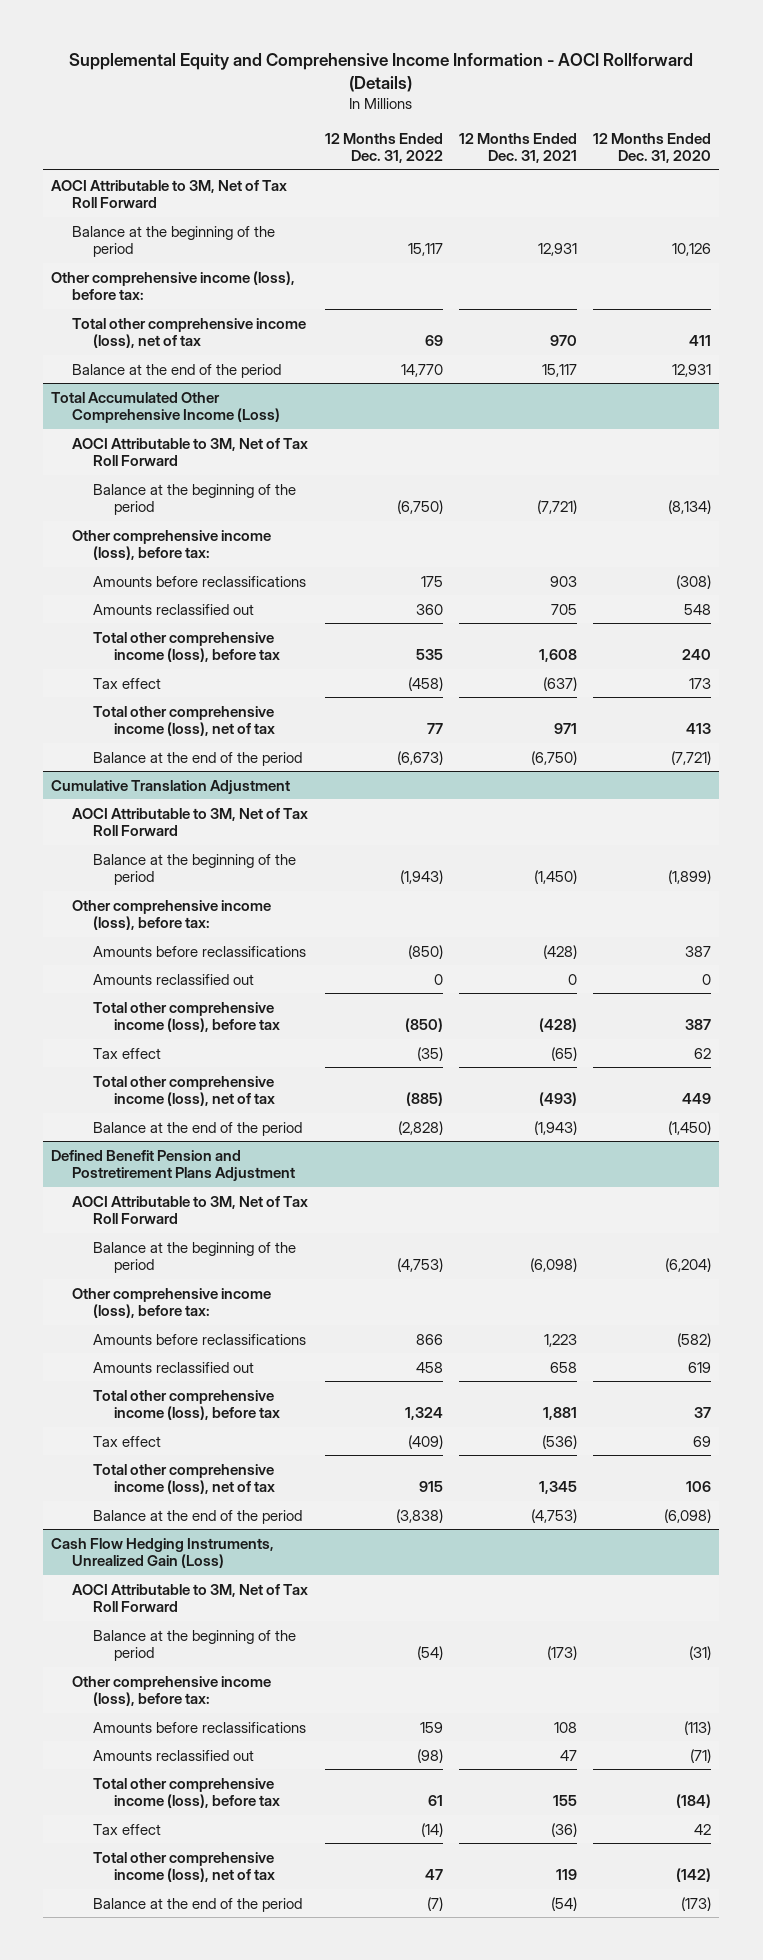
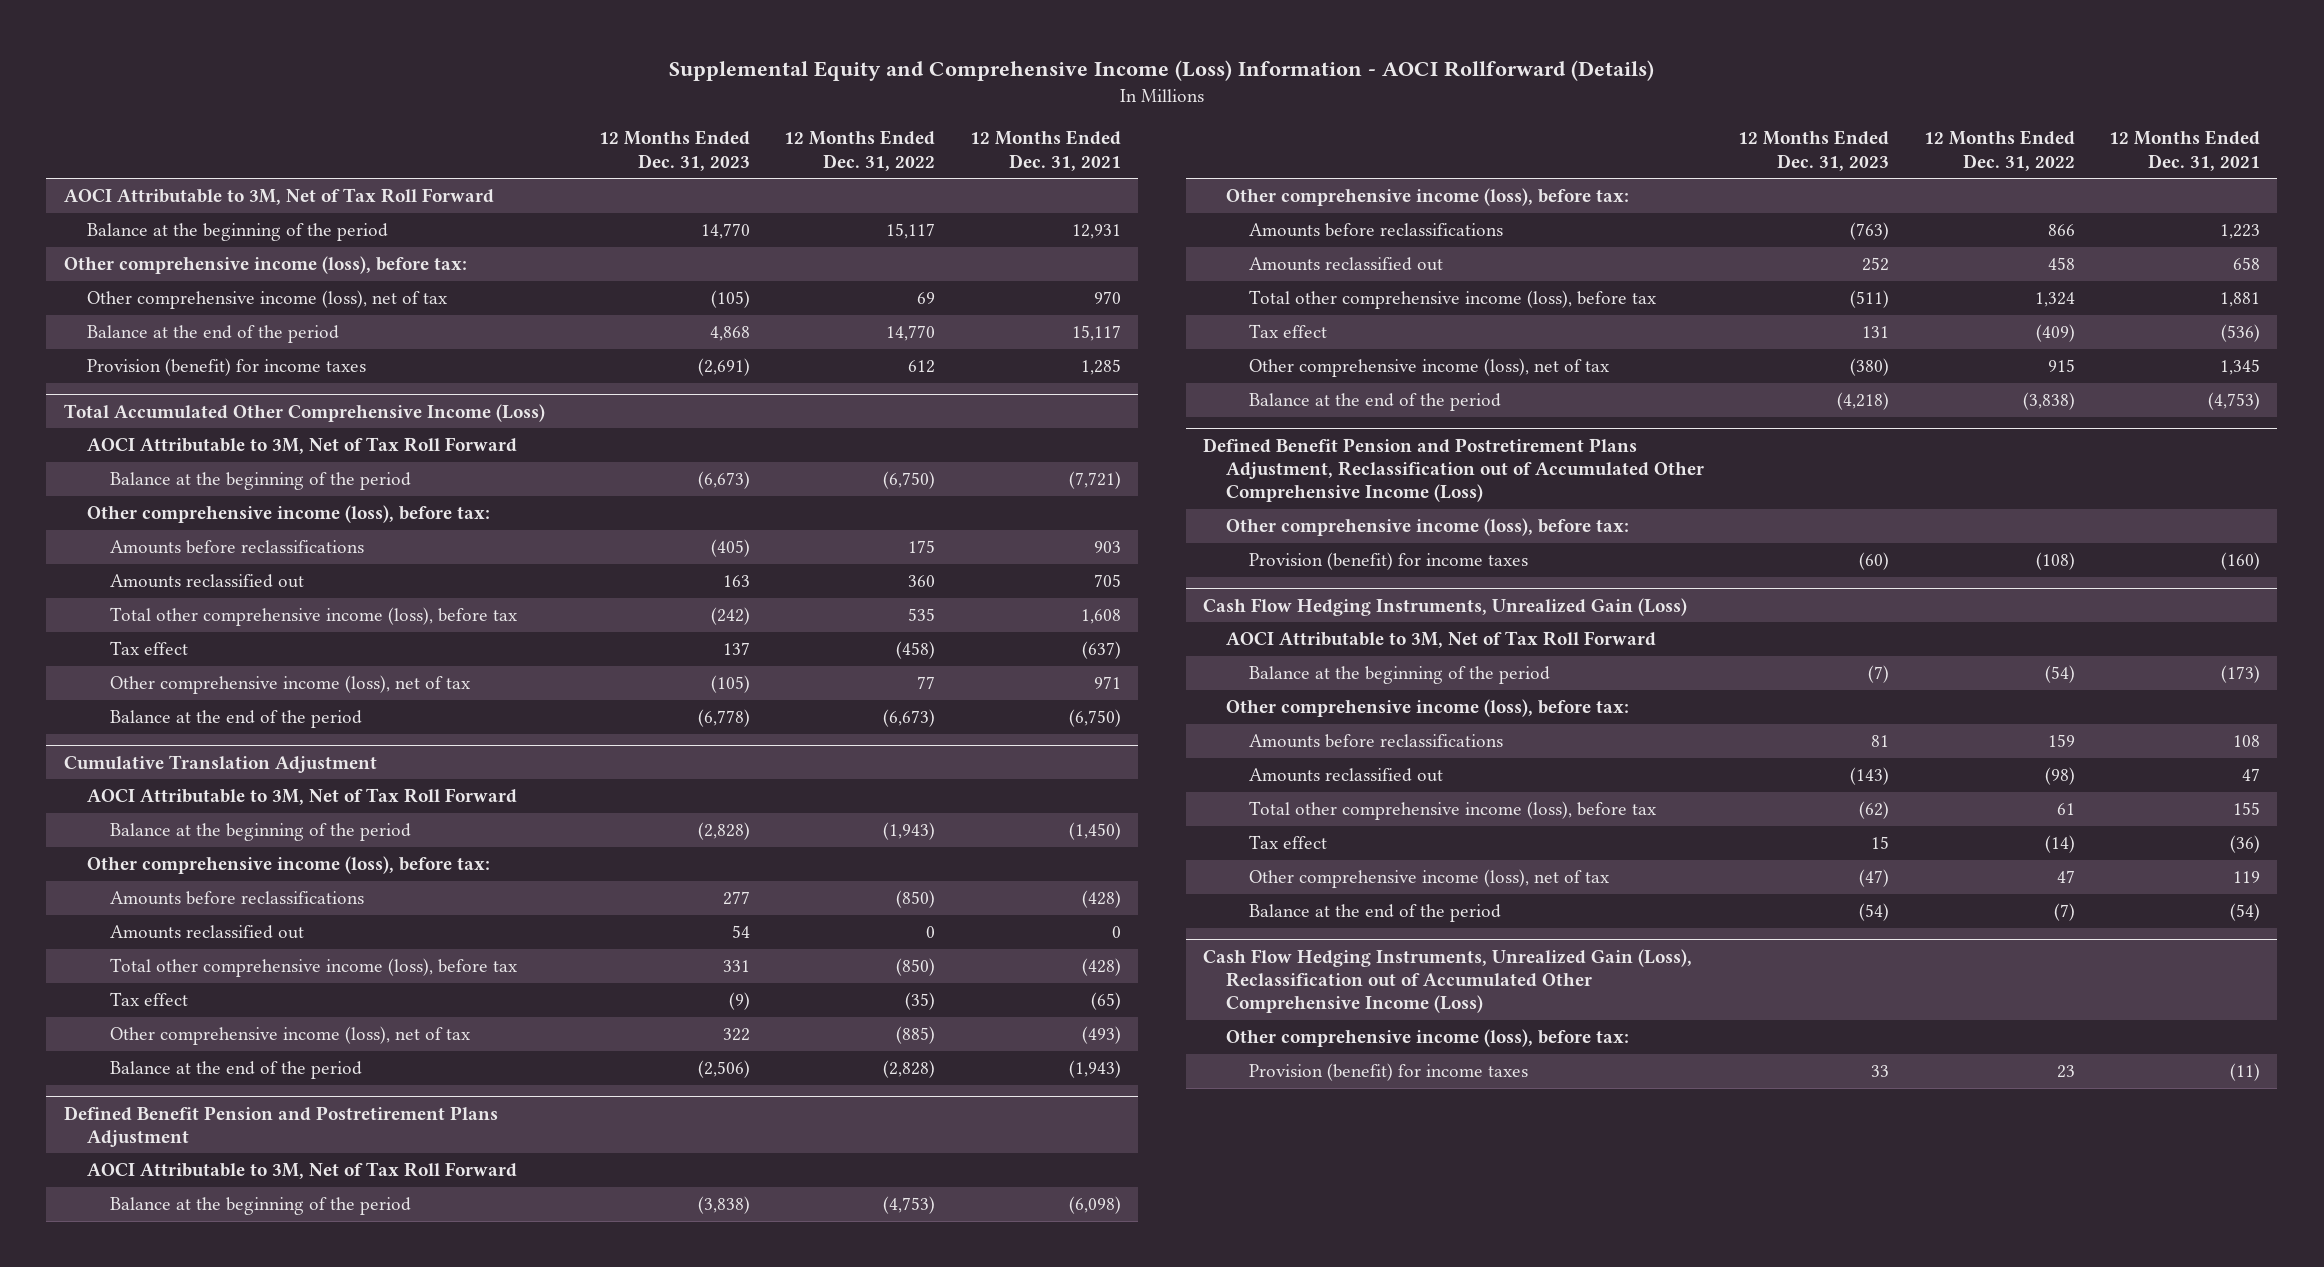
- Supplemental Equity and Comprehensive Income Information - AOCI Rollforward (Details)
+ Supplemental Equity and Comprehensive Income (Loss) Information - AOCI Rollforward (Details)
- | 12 Months Ended Dec. 31, 2022 | 12 Months Ended Dec. 31, 2021 | 12 Months Ended Dec. 31, 2020
+ | 12 Months Ended Dec. 31, 2023 | 12 Months Ended Dec. 31, 2022 | 12 Months Ended Dec. 31, 2021
- Total other comprehensive income (loss), net of tax | 69 | 970 | 411
+ Other comprehensive income (loss), net of tax | (105) | 69 | 970
+ Provision (benefit) for income taxes | (2,691) | 612 | 1,285
@ Total Accumulated Other Comprehensive Income (Loss)
- Total other comprehensive income (loss), net of tax | 77 | 971 | 413
+ Other comprehensive income (loss), net of tax | (105) | 77 | 971
@ Cumulative Translation Adjustment
- Total other comprehensive income (loss), net of tax | (885) | (493) | 449
+ Other comprehensive income (loss), net of tax | 322 | (885) | (493)
@ Defined Benefit Pension and Postretirement Plans Adjustment
- Total other comprehensive income (loss), net of tax | 915 | 1,345 | 106
+ Other comprehensive income (loss), net of tax | (380) | 915 | 1,345
+ Defined Benefit Pension and Postretirement Plans Adjustment, Reclassification out of Accumulated Other Comprehensive Income (Loss)
+ Other comprehensive income (loss), before tax:
+ Provision (benefit) for income taxes | (60) | (108) | (160)
@ Cash Flow Hedging Instruments, Unrealized Gain (Loss)
- Total other comprehensive income (loss), net of tax | 47 | 119 | (142)
+ Other comprehensive income (loss), net of tax | (47) | 47 | 119
+ Cash Flow Hedging Instruments, Unrealized Gain (Loss), Reclassification out of Accumulated Other Comprehensive Income (Loss)
+ Other comprehensive income (loss), before tax:
+ Provision (benefit) for income taxes | 33 | 23 | (11)

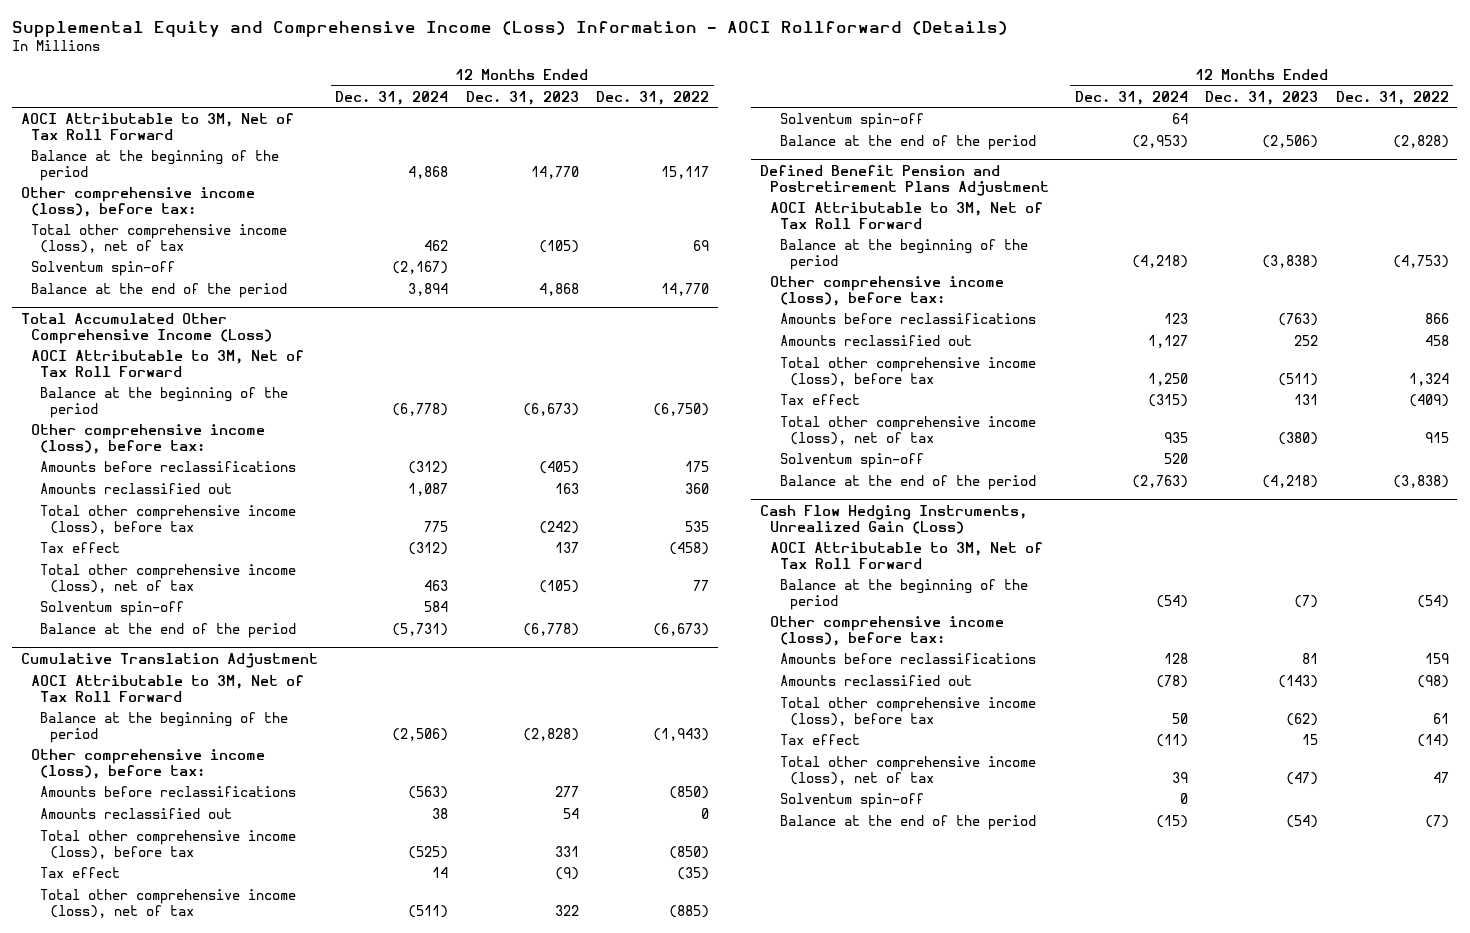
- | 12 Months Ended Dec. 31, 2023 | 12 Months Ended Dec. 31, 2022 | 12 Months Ended Dec. 31, 2021
+ | 12 Months Ended Dec. 31, 2024 | 12 Months Ended Dec. 31, 2023 | 12 Months Ended Dec. 31, 2022
- Other comprehensive income (loss), net of tax | (105) | 69 | 970
+ Total other comprehensive income (loss), net of tax | 462 | (105) | 69
+ Solventum spin-off | (2,167) | |
- Provision (benefit) for income taxes | (2,691) | 612 | 1,285
@ Total Accumulated Other Comprehensive Income (Loss)
- Other comprehensive income (loss), net of tax | (105) | 77 | 971
+ Total other comprehensive income (loss), net of tax | 463 | (105) | 77
+ Solventum spin-off | 584 | |
@ Cumulative Translation Adjustment
- Other comprehensive income (loss), net of tax | 322 | (885) | (493)
+ Total other comprehensive income (loss), net of tax | (511) | 322 | (885)
+ Solventum spin-off | 64 | |
@ Defined Benefit Pension and Postretirement Plans Adjustment
- Other comprehensive income (loss), net of tax | (380) | 915 | 1,345
+ Total other comprehensive income (loss), net of tax | 935 | (380) | 915
+ Solventum spin-off | 520 | |
- Defined Benefit Pension and Postretirement Plans Adjustment, Reclassification out of Accumulated Other Comprehensive Income (Loss)
- Other comprehensive income (loss), before tax:
- Provision (benefit) for income taxes | (60) | (108) | (160)
@ Cash Flow Hedging Instruments, Unrealized Gain (Loss)
- Other comprehensive income (loss), net of tax | (47) | 47 | 119
+ Total other comprehensive income (loss), net of tax | 39 | (47) | 47
+ Solventum spin-off | 0 | |
- Cash Flow Hedging Instruments, Unrealized Gain (Loss), Reclassification out of Accumulated Other Comprehensive Income (Loss)
- Other comprehensive income (loss), before tax:
- Provision (benefit) for income taxes | 33 | 23 | (11)

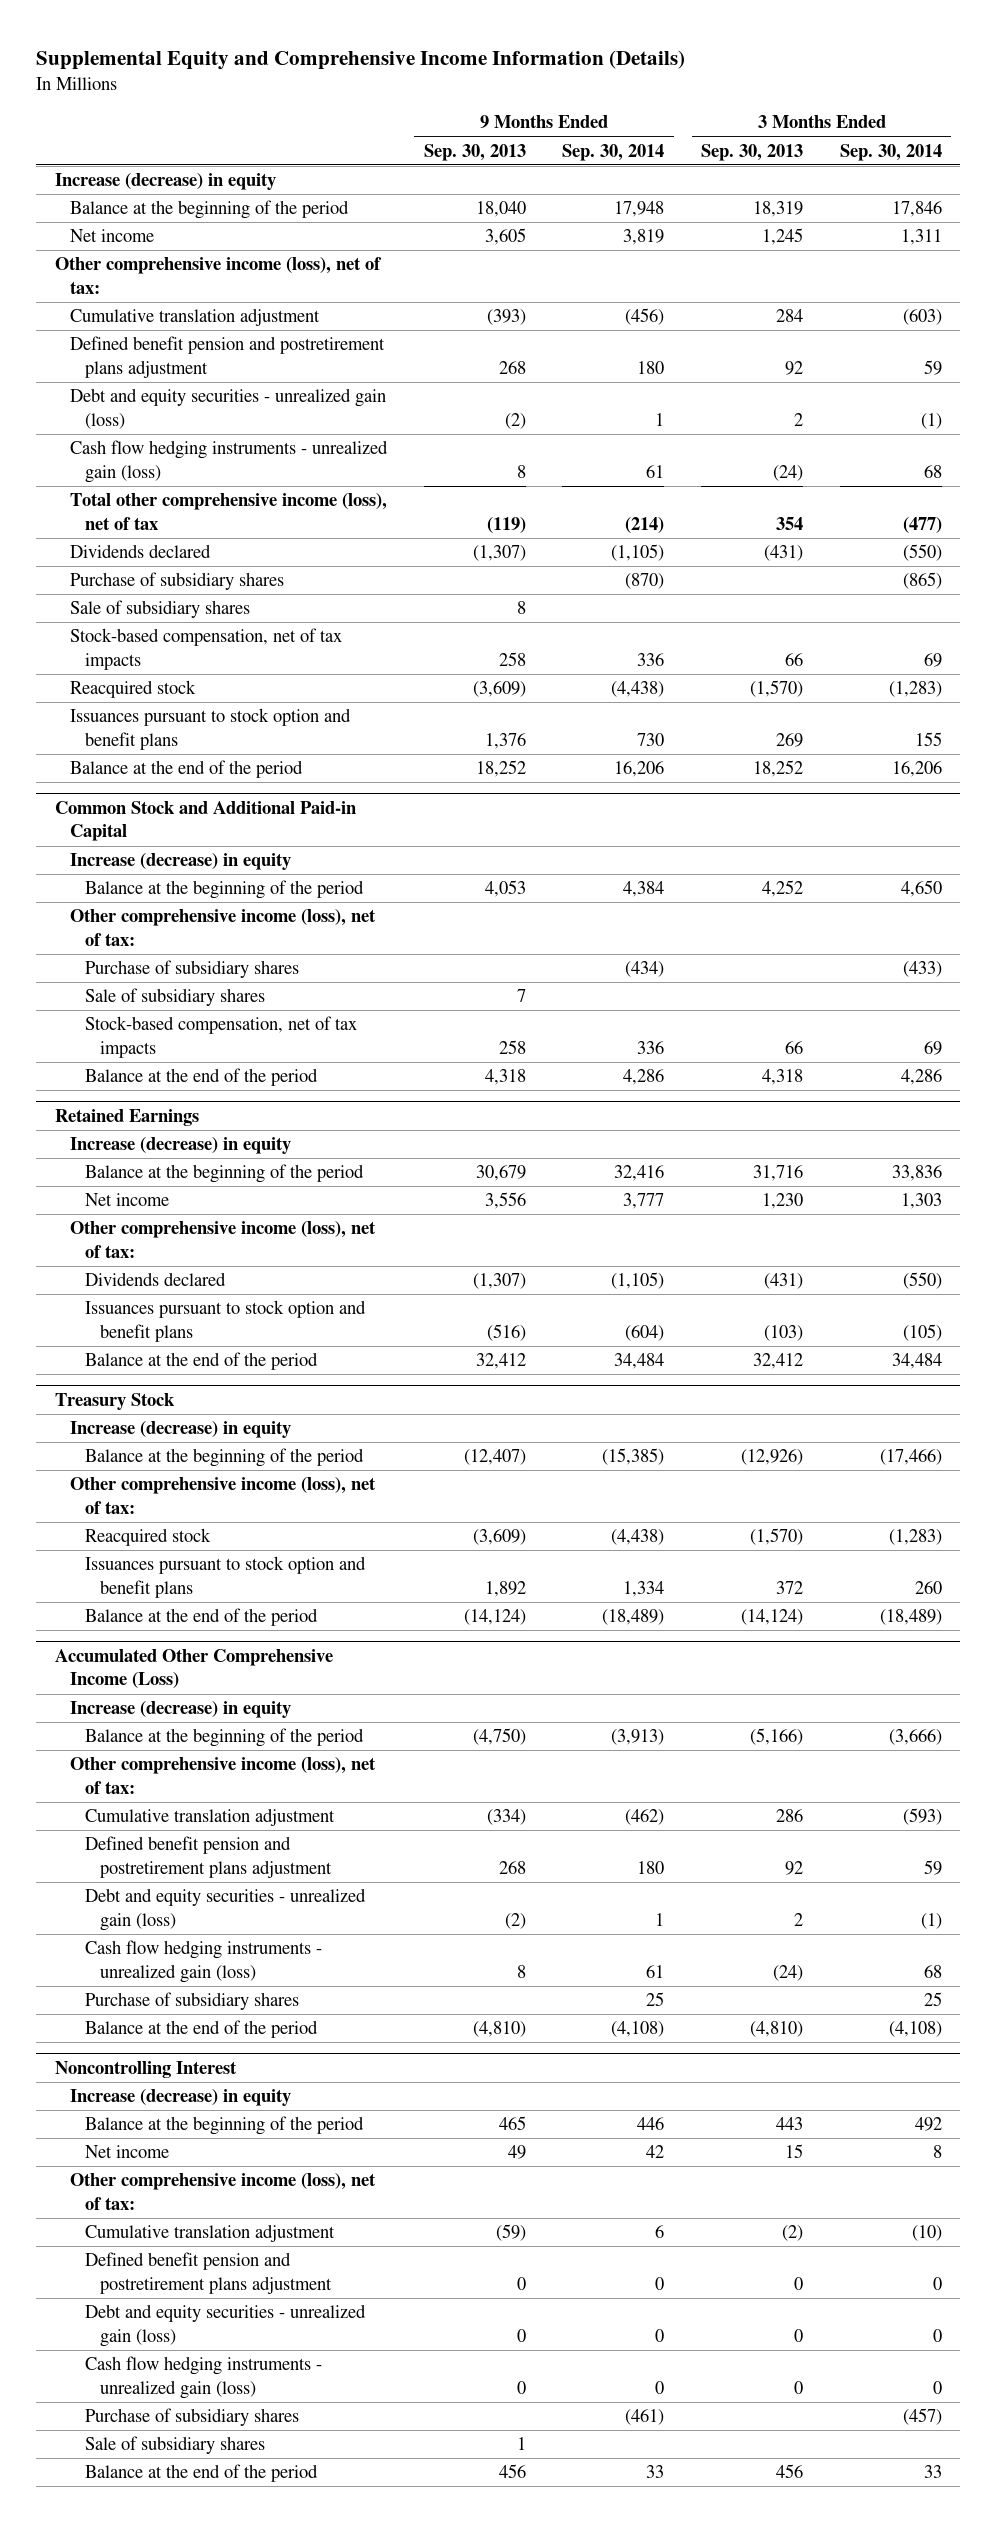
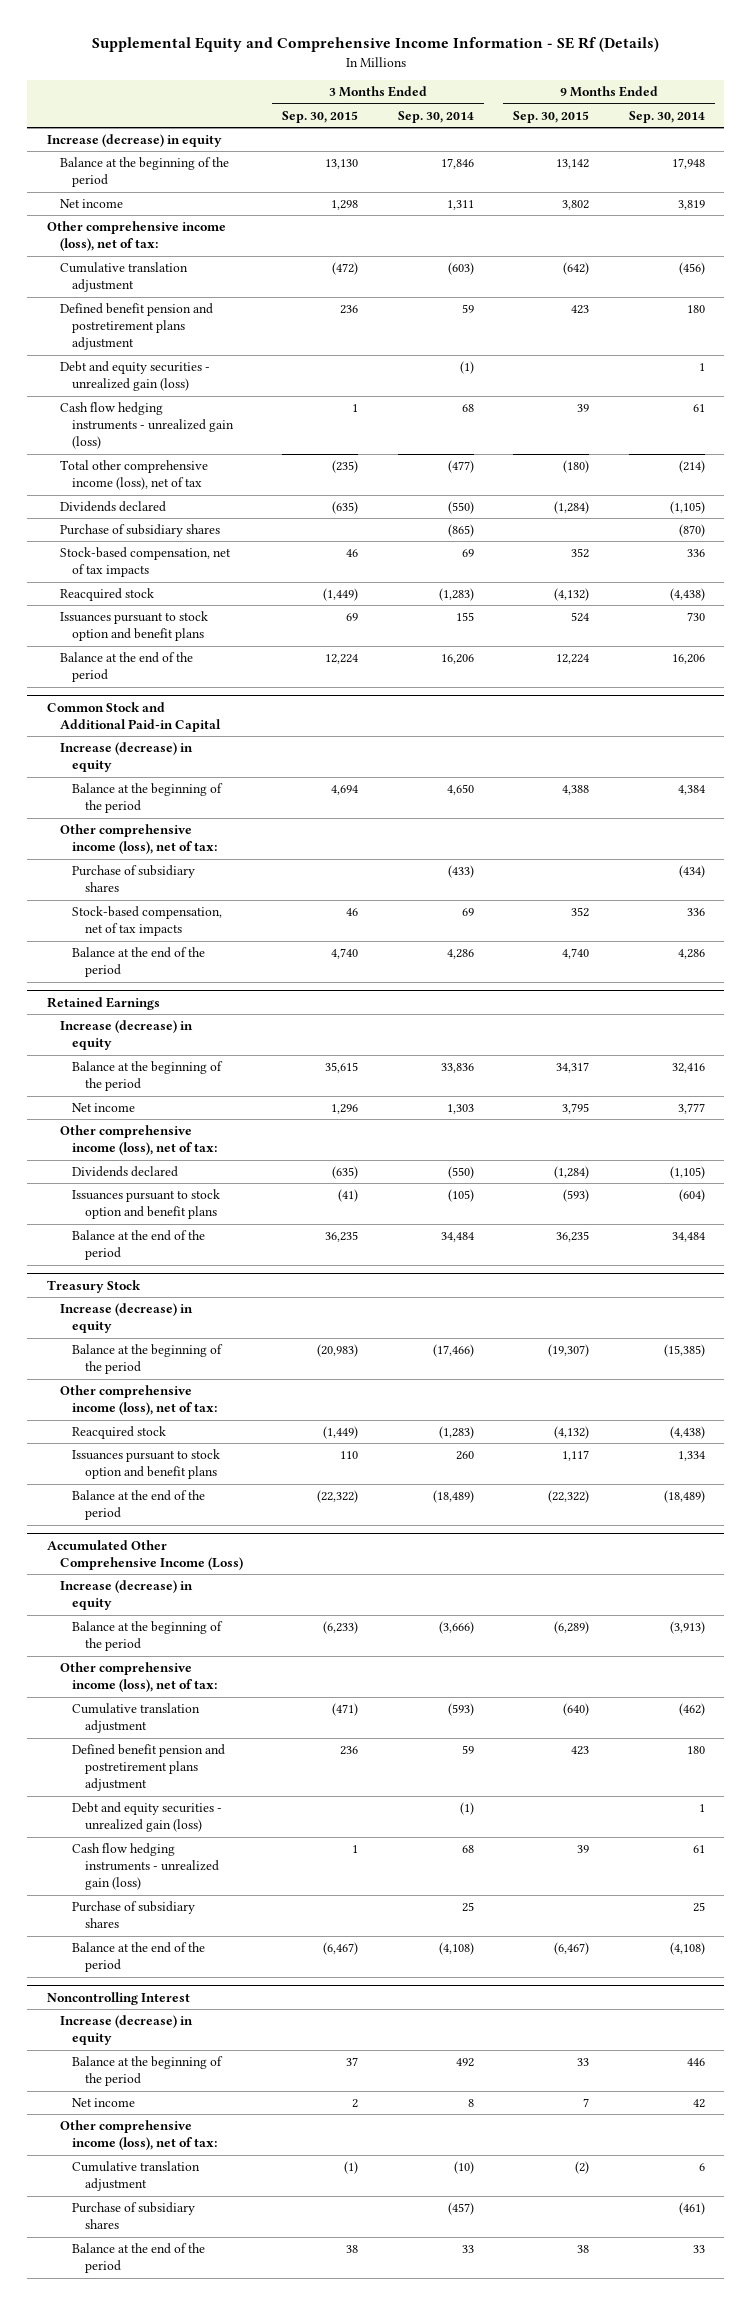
- Supplemental Equity and Comprehensive Income Information (Details)
+ Supplemental Equity and Comprehensive Income Information - SE Rf (Details)
- | 9 Months Ended Sep. 30, 2013 | 9 Months Ended Sep. 30, 2014 | 3 Months Ended Sep. 30, 2013 | 3 Months Ended Sep. 30, 2014
+ | 3 Months Ended Sep. 30, 2015 | 3 Months Ended Sep. 30, 2014 | 9 Months Ended Sep. 30, 2015 | 9 Months Ended Sep. 30, 2014
- Sale of subsidiary shares | 8 | | |
@ Common Stock and Additional Paid-in Capital
- Sale of subsidiary shares | 7 | | |
@ Noncontrolling Interest
- Defined benefit pension and postretirement plans adjustment | 0 | 0 | 0 | 0
- Debt and equity securities - unrealized gain (loss) | 0 | 0 | 0 | 0
- Cash flow hedging instruments - unrealized gain (loss) | 0 | 0 | 0 | 0
- Sale of subsidiary shares | 1 | | |

